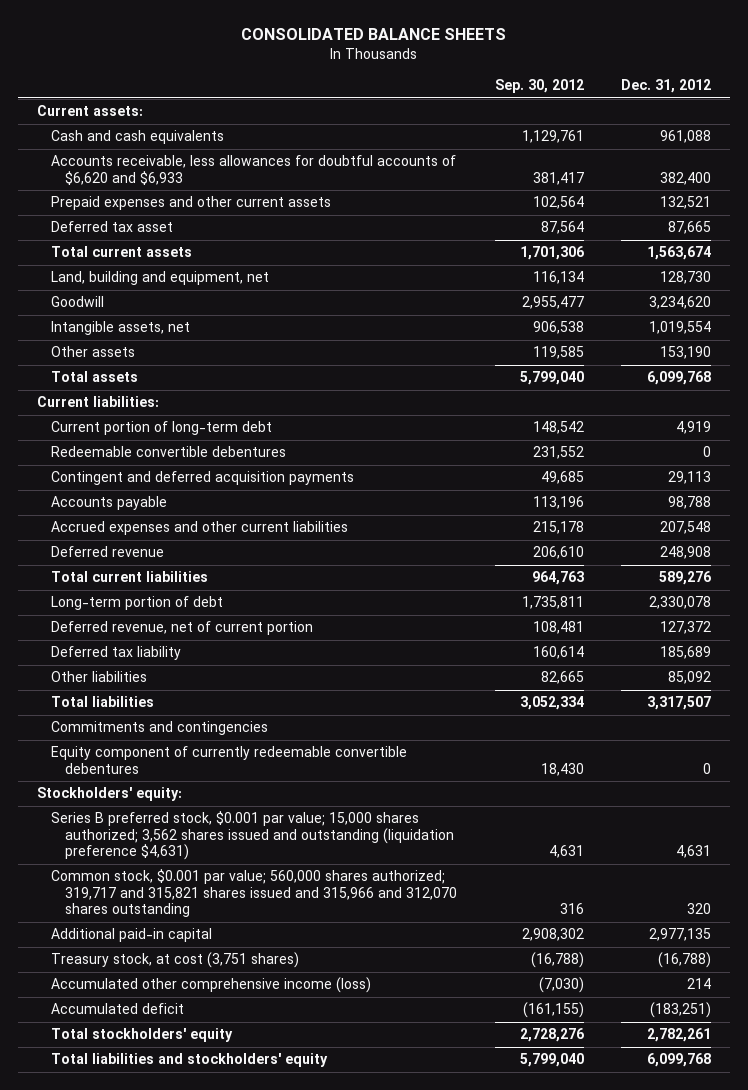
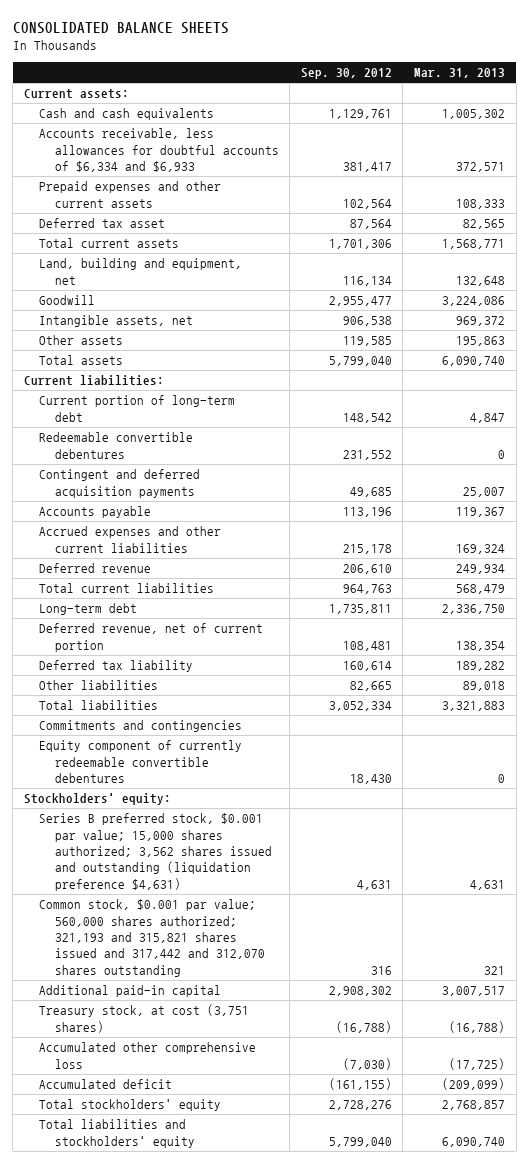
- | Sep. 30, 2012 | Dec. 31, 2012
+ | Sep. 30, 2012 | Mar. 31, 2013
- Accounts receivable, less allowances for doubtful accounts of $6,620 and $6,933 | 381,417 | 382,400
+ Accounts receivable, less allowances for doubtful accounts of $6,334 and $6,933 | 381,417 | 372,571
- Long-term portion of debt | 1,735,811 | 2,330,078
+ Long-term debt | 1,735,811 | 2,336,750
- Common stock, $0.001 par value; 560,000 shares authorized; 319,717 and 315,821 shares issued and 315,966 and 312,070 shares outstanding | 316 | 320
+ Common stock, $0.001 par value; 560,000 shares authorized; 321,193 and 315,821 shares issued and 317,442 and 312,070 shares outstanding | 316 | 321
- Accumulated other comprehensive income (loss) | (7,030) | 214
+ Accumulated other comprehensive loss | (7,030) | (17,725)

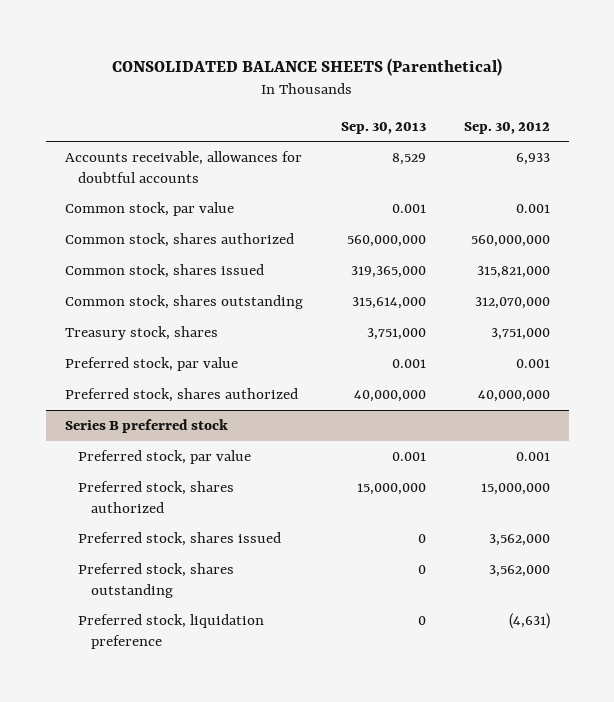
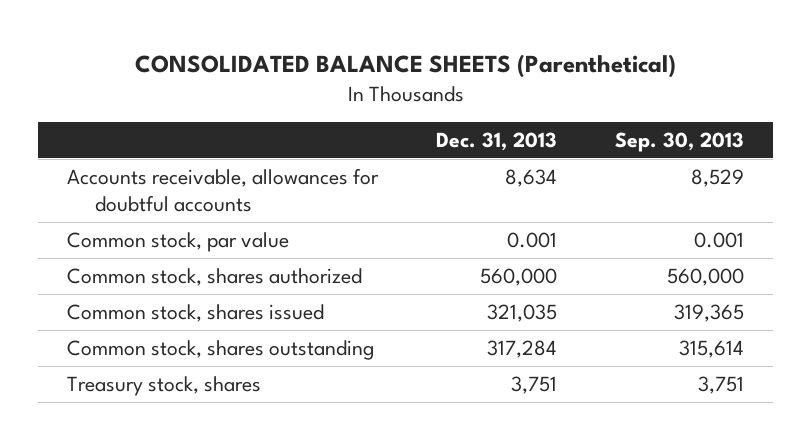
- | Sep. 30, 2013 | Sep. 30, 2012
+ | Dec. 31, 2013 | Sep. 30, 2013
- Common stock, shares authorized | 560,000,000 | 560,000,000
- Common stock, shares issued | 319,365,000 | 315,821,000
- Common stock, shares outstanding | 315,614,000 | 312,070,000
- Treasury stock, shares | 3,751,000 | 3,751,000
- Preferred stock, par value | 0.001 | 0.001
- Preferred stock, shares authorized | 40,000,000 | 40,000,000
- Series B preferred stock
- Preferred stock, par value | 0.001 | 0.001
- Preferred stock, shares authorized | 15,000,000 | 15,000,000
- Preferred stock, shares issued | 0 | 3,562,000
- Preferred stock, shares outstanding | 0 | 3,562,000
- Preferred stock, liquidation preference | 0 | (4,631)
+ Common stock, shares authorized | 560,000 | 560,000
+ Common stock, shares issued | 321,035 | 319,365
+ Common stock, shares outstanding | 317,284 | 315,614
+ Treasury stock, shares | 3,751 | 3,751

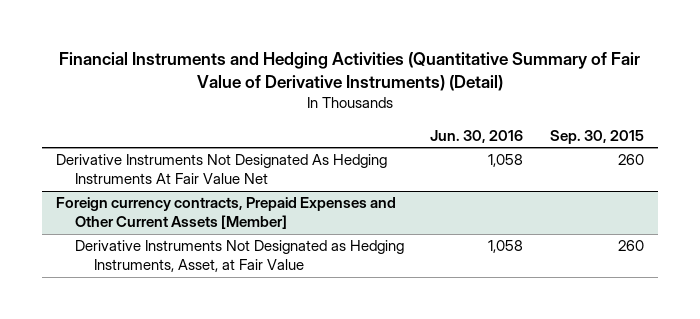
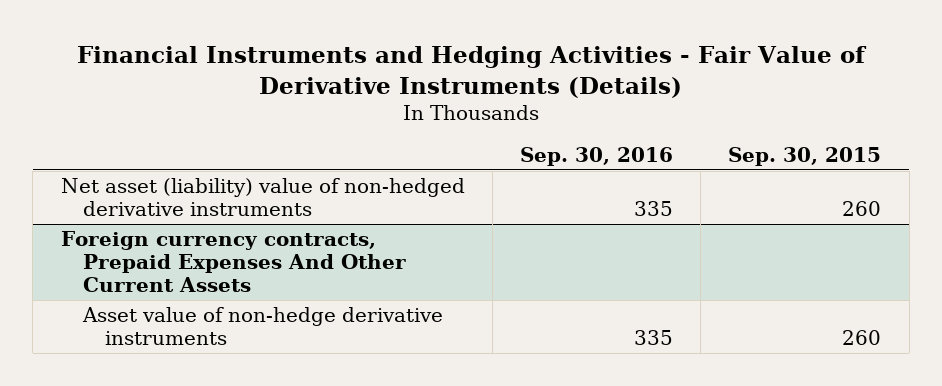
- Financial Instruments and Hedging Activities (Quantitative Summary of Fair Value of Derivative Instruments) (Detail)
+ Financial Instruments and Hedging Activities - Fair Value of Derivative Instruments (Details)
- | Jun. 30, 2016 | Sep. 30, 2015
+ | Sep. 30, 2016 | Sep. 30, 2015
- Derivative Instruments Not Designated As Hedging Instruments At Fair Value Net | 1,058 | 260
- Foreign currency contracts, Prepaid Expenses and Other Current Assets [Member]
- Derivative Instruments Not Designated as Hedging Instruments, Asset, at Fair Value | 1,058 | 260
+ Net asset (liability) value of non-hedged derivative instruments | 335 | 260
+ Foreign currency contracts, Prepaid Expenses And Other Current Assets
+ Asset value of non-hedge derivative instruments | 335 | 260

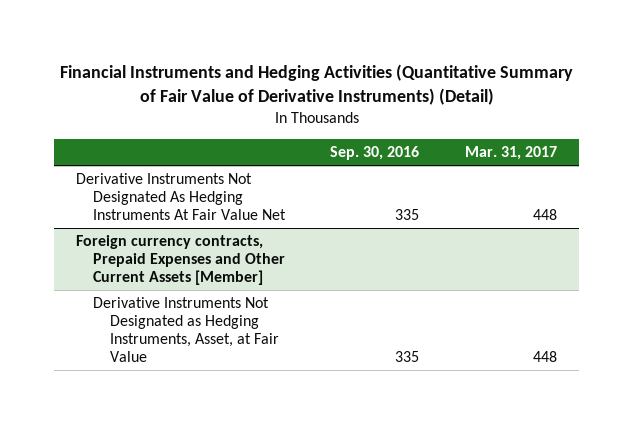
- Financial Instruments and Hedging Activities - Fair Value of Derivative Instruments (Details)
+ Financial Instruments and Hedging Activities (Quantitative Summary of Fair Value of Derivative Instruments) (Detail)
- | Sep. 30, 2016 | Sep. 30, 2015
+ | Sep. 30, 2016 | Mar. 31, 2017
- Net asset (liability) value of non-hedged derivative instruments | 335 | 260
- Foreign currency contracts, Prepaid Expenses And Other Current Assets
- Asset value of non-hedge derivative instruments | 335 | 260
+ Derivative Instruments Not Designated As Hedging Instruments At Fair Value Net | 335 | 448
+ Foreign currency contracts, Prepaid Expenses and Other Current Assets [Member]
+ Derivative Instruments Not Designated as Hedging Instruments, Asset, at Fair Value | 335 | 448

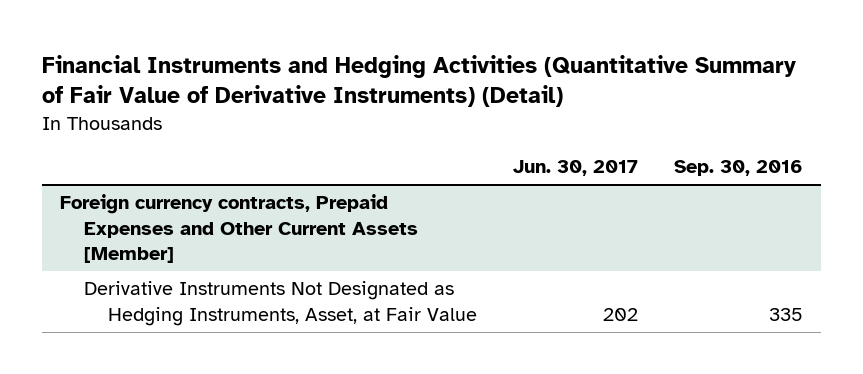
- | Sep. 30, 2016 | Mar. 31, 2017
+ | Jun. 30, 2017 | Sep. 30, 2016
- Derivative Instruments Not Designated As Hedging Instruments At Fair Value Net | 335 | 448

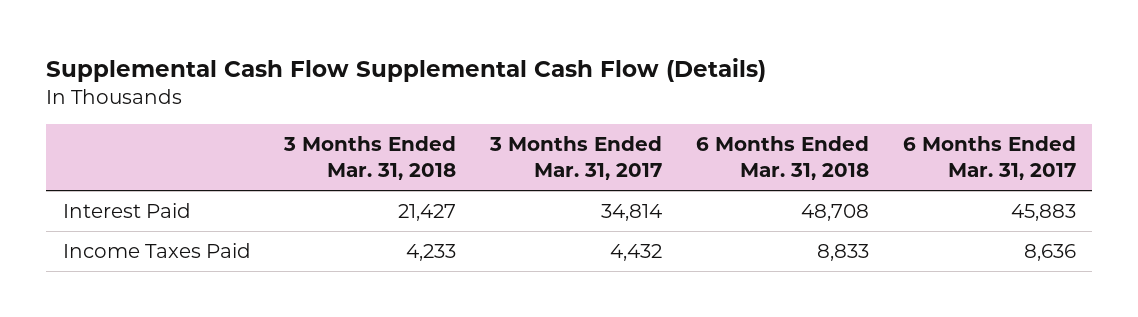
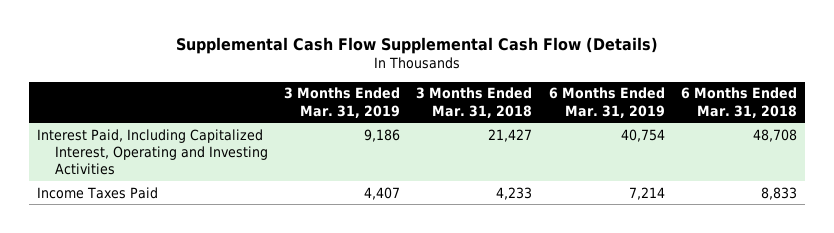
- | 3 Months Ended Mar. 31, 2018 | 3 Months Ended Mar. 31, 2017 | 6 Months Ended Mar. 31, 2018 | 6 Months Ended Mar. 31, 2017
+ | 3 Months Ended Mar. 31, 2019 | 3 Months Ended Mar. 31, 2018 | 6 Months Ended Mar. 31, 2019 | 6 Months Ended Mar. 31, 2018
- Interest Paid | 21,427 | 34,814 | 48,708 | 45,883
+ Interest Paid, Including Capitalized Interest, Operating and Investing Activities | 9,186 | 21,427 | 40,754 | 48,708

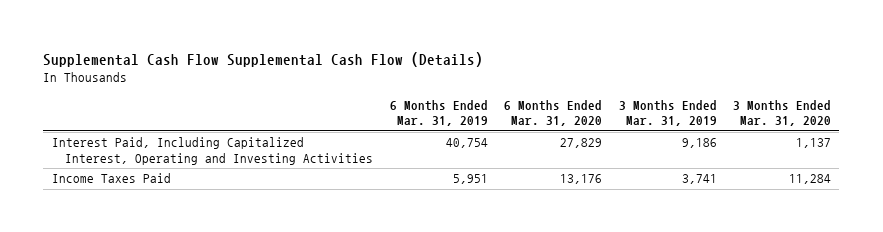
- | 3 Months Ended Mar. 31, 2019 | 3 Months Ended Mar. 31, 2018 | 6 Months Ended Mar. 31, 2019 | 6 Months Ended Mar. 31, 2018
+ | 6 Months Ended Mar. 31, 2019 | 6 Months Ended Mar. 31, 2020 | 3 Months Ended Mar. 31, 2019 | 3 Months Ended Mar. 31, 2020
- Income Taxes Paid | 4,407 | 4,233 | 7,214 | 8,833
+ Income Taxes Paid | 5,951 | 13,176 | 3,741 | 11,284

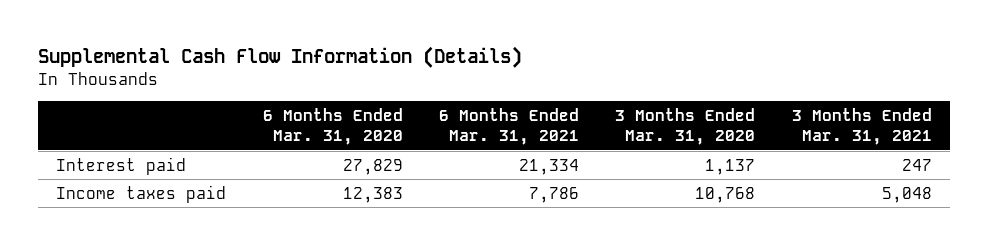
- Supplemental Cash Flow Supplemental Cash Flow (Details)
+ Supplemental Cash Flow Information (Details)
- | 6 Months Ended Mar. 31, 2019 | 6 Months Ended Mar. 31, 2020 | 3 Months Ended Mar. 31, 2019 | 3 Months Ended Mar. 31, 2020
+ | 6 Months Ended Mar. 31, 2020 | 6 Months Ended Mar. 31, 2021 | 3 Months Ended Mar. 31, 2020 | 3 Months Ended Mar. 31, 2021
- Interest Paid, Including Capitalized Interest, Operating and Investing Activities | 40,754 | 27,829 | 9,186 | 1,137
- Income Taxes Paid | 5,951 | 13,176 | 3,741 | 11,284
+ Interest paid | 27,829 | 21,334 | 1,137 | 247
+ Income taxes paid | 12,383 | 7,786 | 10,768 | 5,048

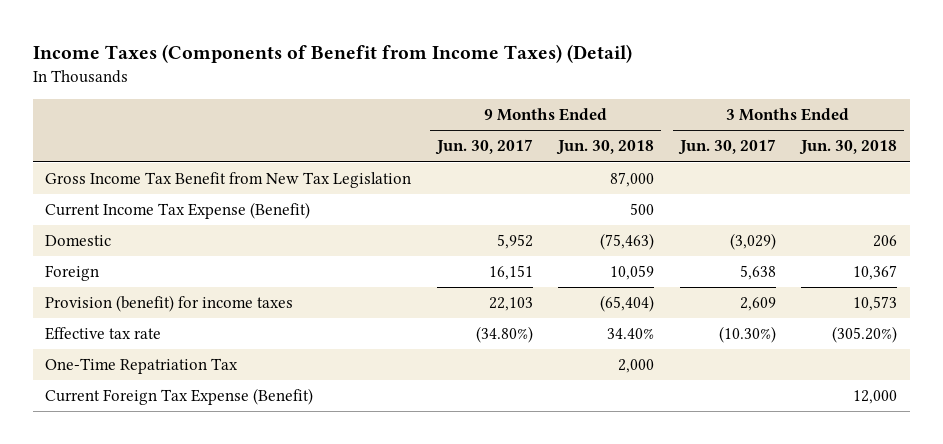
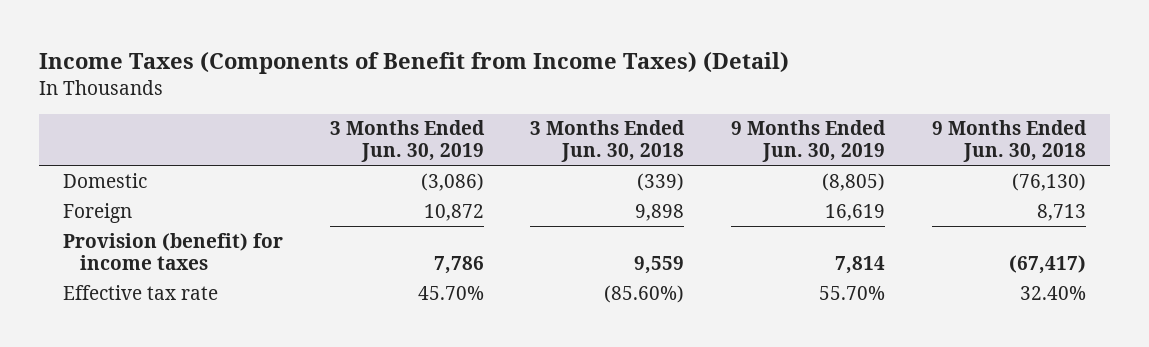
- | 9 Months Ended Jun. 30, 2017 | 9 Months Ended Jun. 30, 2018 | 3 Months Ended Jun. 30, 2017 | 3 Months Ended Jun. 30, 2018
+ | 3 Months Ended Jun. 30, 2019 | 3 Months Ended Jun. 30, 2018 | 9 Months Ended Jun. 30, 2019 | 9 Months Ended Jun. 30, 2018
- Gross Income Tax Benefit from New Tax Legislation | | 87,000 | |
- Current Income Tax Expense (Benefit) | | 500 | |
- Domestic | 5,952 | (75,463) | (3,029) | 206
- Foreign | 16,151 | 10,059 | 5,638 | 10,367
- Provision (benefit) for income taxes | 22,103 | (65,404) | 2,609 | 10,573
- Effective tax rate | (34.80%) | 34.40% | (10.30%) | (305.20%)
- One-Time Repatriation Tax | | 2,000 | |
- Current Foreign Tax Expense (Benefit) | | | | 12,000
+ Domestic | (3,086) | (339) | (8,805) | (76,130)
+ Foreign | 10,872 | 9,898 | 16,619 | 8,713
+ Provision (benefit) for income taxes | 7,786 | 9,559 | 7,814 | (67,417)
+ Effective tax rate | 45.70% | (85.60%) | 55.70% | 32.40%

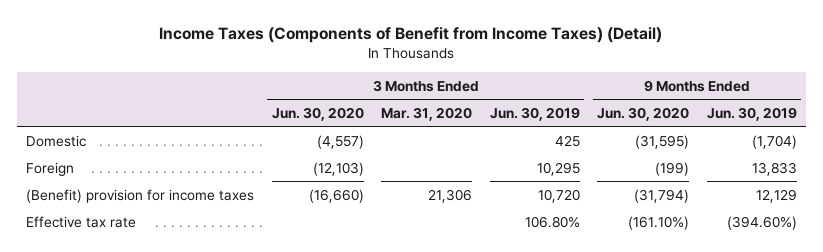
- | 3 Months Ended Jun. 30, 2019 | 3 Months Ended Jun. 30, 2018 | 9 Months Ended Jun. 30, 2019 | 9 Months Ended Jun. 30, 2018
+ | 3 Months Ended Jun. 30, 2020 | 3 Months Ended Mar. 31, 2020 | 3 Months Ended Jun. 30, 2019 | 9 Months Ended Jun. 30, 2020 | 9 Months Ended Jun. 30, 2019
- Domestic | (3,086) | (339) | (8,805) | (76,130)
- Foreign | 10,872 | 9,898 | 16,619 | 8,713
- Provision (benefit) for income taxes | 7,786 | 9,559 | 7,814 | (67,417)
- Effective tax rate | 45.70% | (85.60%) | 55.70% | 32.40%
+ Domestic | (4,557) | | 425 | (31,595) | (1,704)
+ Foreign | (12,103) | | 10,295 | (199) | 13,833
+ (Benefit) provision for income taxes | (16,660) | 21,306 | 10,720 | (31,794) | 12,129
+ Effective tax rate | | | 106.80% | (161.10%) | (394.60%)

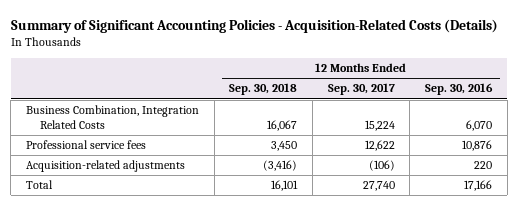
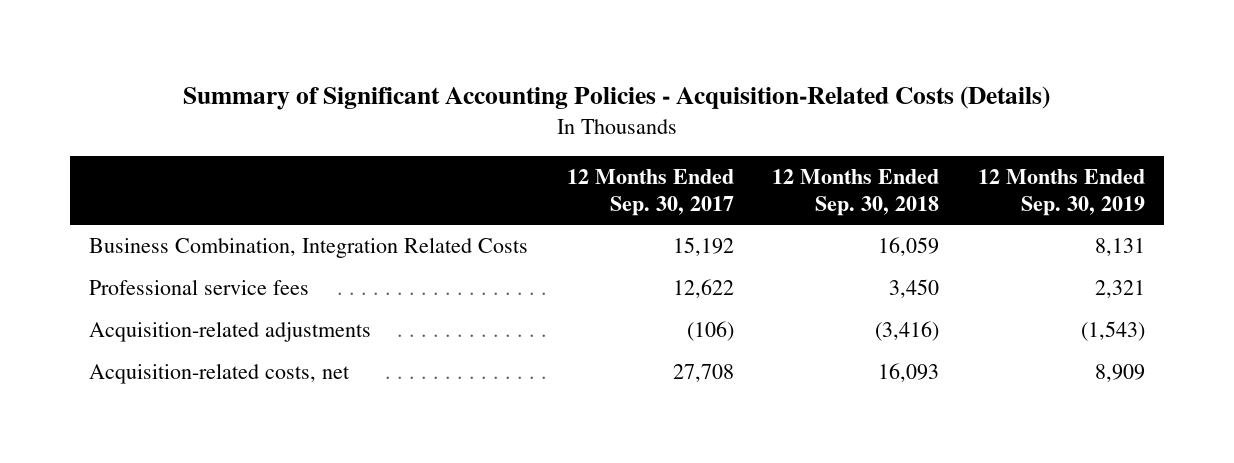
- | 12 Months Ended Sep. 30, 2018 | 12 Months Ended Sep. 30, 2017 | 12 Months Ended Sep. 30, 2016
+ | 12 Months Ended Sep. 30, 2017 | 12 Months Ended Sep. 30, 2018 | 12 Months Ended Sep. 30, 2019
- Business Combination, Integration Related Costs | 16,067 | 15,224 | 6,070
+ Business Combination, Integration Related Costs | 15,192 | 16,059 | 8,131
- Total | 16,101 | 27,740 | 17,166
+ Acquisition-related costs, net | 27,708 | 16,093 | 8,909

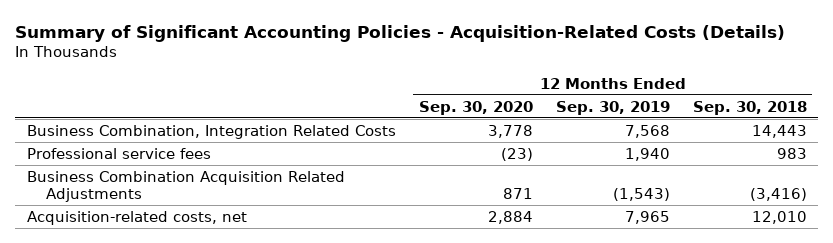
- | 12 Months Ended Sep. 30, 2017 | 12 Months Ended Sep. 30, 2018 | 12 Months Ended Sep. 30, 2019
+ | 12 Months Ended Sep. 30, 2020 | 12 Months Ended Sep. 30, 2019 | 12 Months Ended Sep. 30, 2018
- Business Combination, Integration Related Costs | 15,192 | 16,059 | 8,131
- Professional service fees | 12,622 | 3,450 | 2,321
- Acquisition-related adjustments | (106) | (3,416) | (1,543)
- Acquisition-related costs, net | 27,708 | 16,093 | 8,909
+ Business Combination, Integration Related Costs | 3,778 | 7,568 | 14,443
+ Professional service fees | (23) | 1,940 | 983
+ Business Combination Acquisition Related Adjustments | 871 | (1,543) | (3,416)
+ Acquisition-related costs, net | 2,884 | 7,965 | 12,010

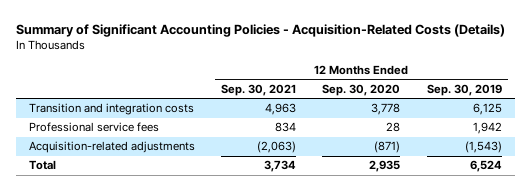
- | 12 Months Ended Sep. 30, 2020 | 12 Months Ended Sep. 30, 2019 | 12 Months Ended Sep. 30, 2018
+ | 12 Months Ended Sep. 30, 2021 | 12 Months Ended Sep. 30, 2020 | 12 Months Ended Sep. 30, 2019
- Business Combination, Integration Related Costs | 3,778 | 7,568 | 14,443
- Professional service fees | (23) | 1,940 | 983
- Business Combination Acquisition Related Adjustments | 871 | (1,543) | (3,416)
- Acquisition-related costs, net | 2,884 | 7,965 | 12,010
+ Transition and integration costs | 4,963 | 3,778 | 6,125
+ Professional service fees | 834 | 28 | 1,942
+ Acquisition-related adjustments | (2,063) | (871) | (1,543)
+ Total | 3,734 | 2,935 | 6,524

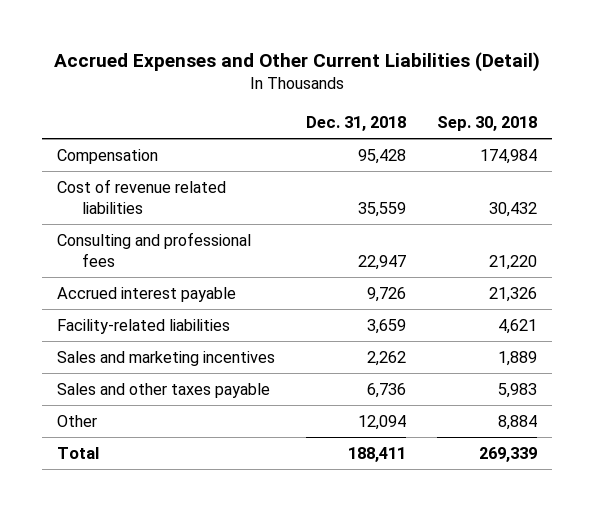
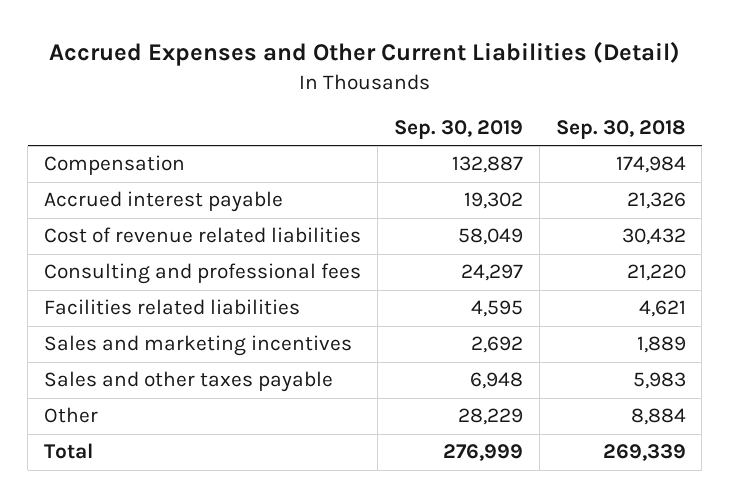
- | Dec. 31, 2018 | Sep. 30, 2018
+ | Sep. 30, 2019 | Sep. 30, 2018
moved up: Accrued interest payable | 19,302 | 21,326
- Facility-related liabilities | 3,659 | 4,621
+ Facilities related liabilities | 4,595 | 4,621

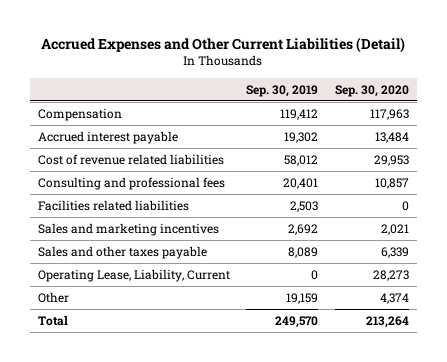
- | Sep. 30, 2019 | Sep. 30, 2018
+ | Sep. 30, 2019 | Sep. 30, 2020
- Compensation | 132,887 | 174,984
+ Compensation | 119,412 | 117,963
- Cost of revenue related liabilities | 58,049 | 30,432
- Consulting and professional fees | 24,297 | 21,220
- Facilities related liabilities | 4,595 | 4,621
+ Cost of revenue related liabilities | 58,012 | 29,953
+ Consulting and professional fees | 20,401 | 10,857
+ Facilities related liabilities | 2,503 | 0
- Sales and other taxes payable | 6,948 | 5,983
- Other | 28,229 | 8,884
- Total | 276,999 | 269,339
+ Sales and other taxes payable | 8,089 | 6,339
+ Operating Lease, Liability, Current | 0 | 28,273
+ Other | 19,159 | 4,374
+ Total | 249,570 | 213,264

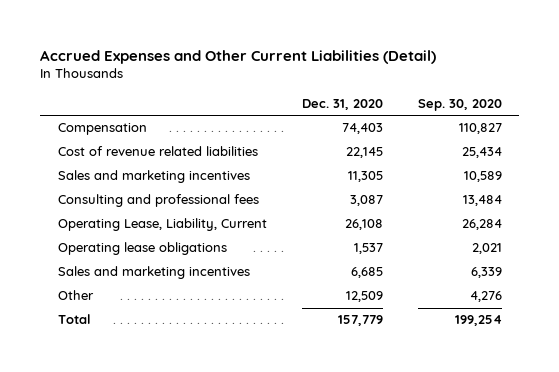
- | Sep. 30, 2019 | Sep. 30, 2020
+ | Dec. 31, 2020 | Sep. 30, 2020
- Compensation | 119,412 | 117,963
- Accrued interest payable | 19,302 | 13,484
- Cost of revenue related liabilities | 58,012 | 29,953
- Consulting and professional fees | 20,401 | 10,857
- Facilities related liabilities | 2,503 | 0
- Sales and marketing incentives | 2,692 | 2,021
- Sales and other taxes payable | 8,089 | 6,339
- Operating Lease, Liability, Current | 0 | 28,273
- Other | 19,159 | 4,374
- Total | 249,570 | 213,264
+ Compensation | 74,403 | 110,827
+ Cost of revenue related liabilities | 22,145 | 25,434
+ Sales and marketing incentives | 11,305 | 10,589
+ Consulting and professional fees | 3,087 | 13,484
+ Operating Lease, Liability, Current | 26,108 | 26,284
+ Operating lease obligations | 1,537 | 2,021
+ Sales and marketing incentives | 6,685 | 6,339
+ Other | 12,509 | 4,276
+ Total | 157,779 | 199,254

